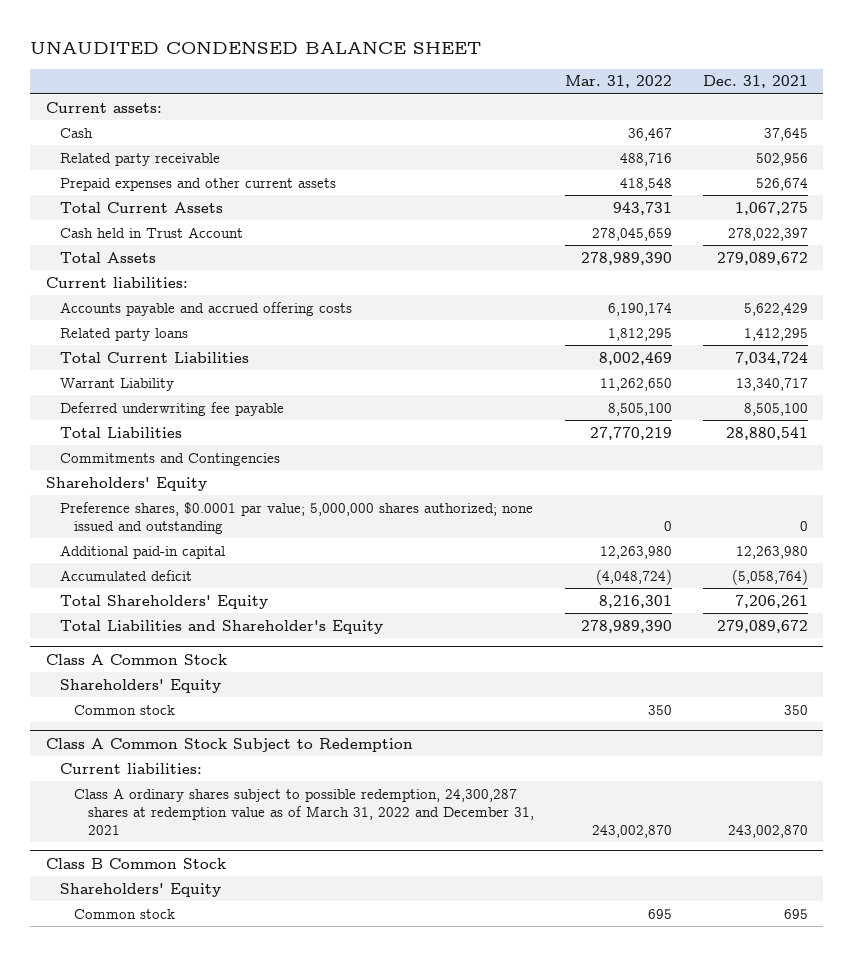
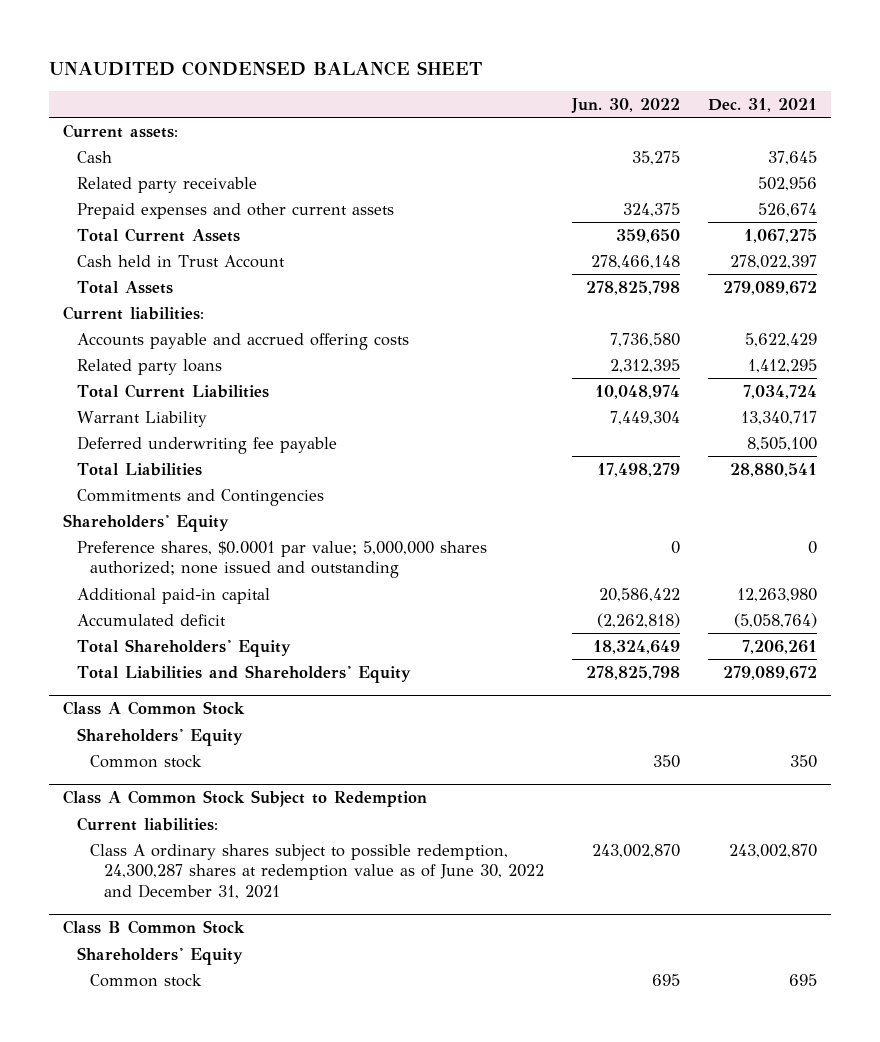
- | Mar. 31, 2022 | Dec. 31, 2021
+ | Jun. 30, 2022 | Dec. 31, 2021
- Total Liabilities and Shareholder's Equity | 278,989,390 | 279,089,672
+ Total Liabilities and Shareholders' Equity | 278,825,798 | 279,089,672
@ Class A Common Stock Subject to Redemption
- Class A ordinary shares subject to possible redemption, 24,300,287 shares at redemption value as of March 31, 2022 and December 31, 2021 | 243,002,870 | 243,002,870
+ Class A ordinary shares subject to possible redemption, 24,300,287 shares at redemption value as of June 30, 2022 and December 31, 2021 | 243,002,870 | 243,002,870

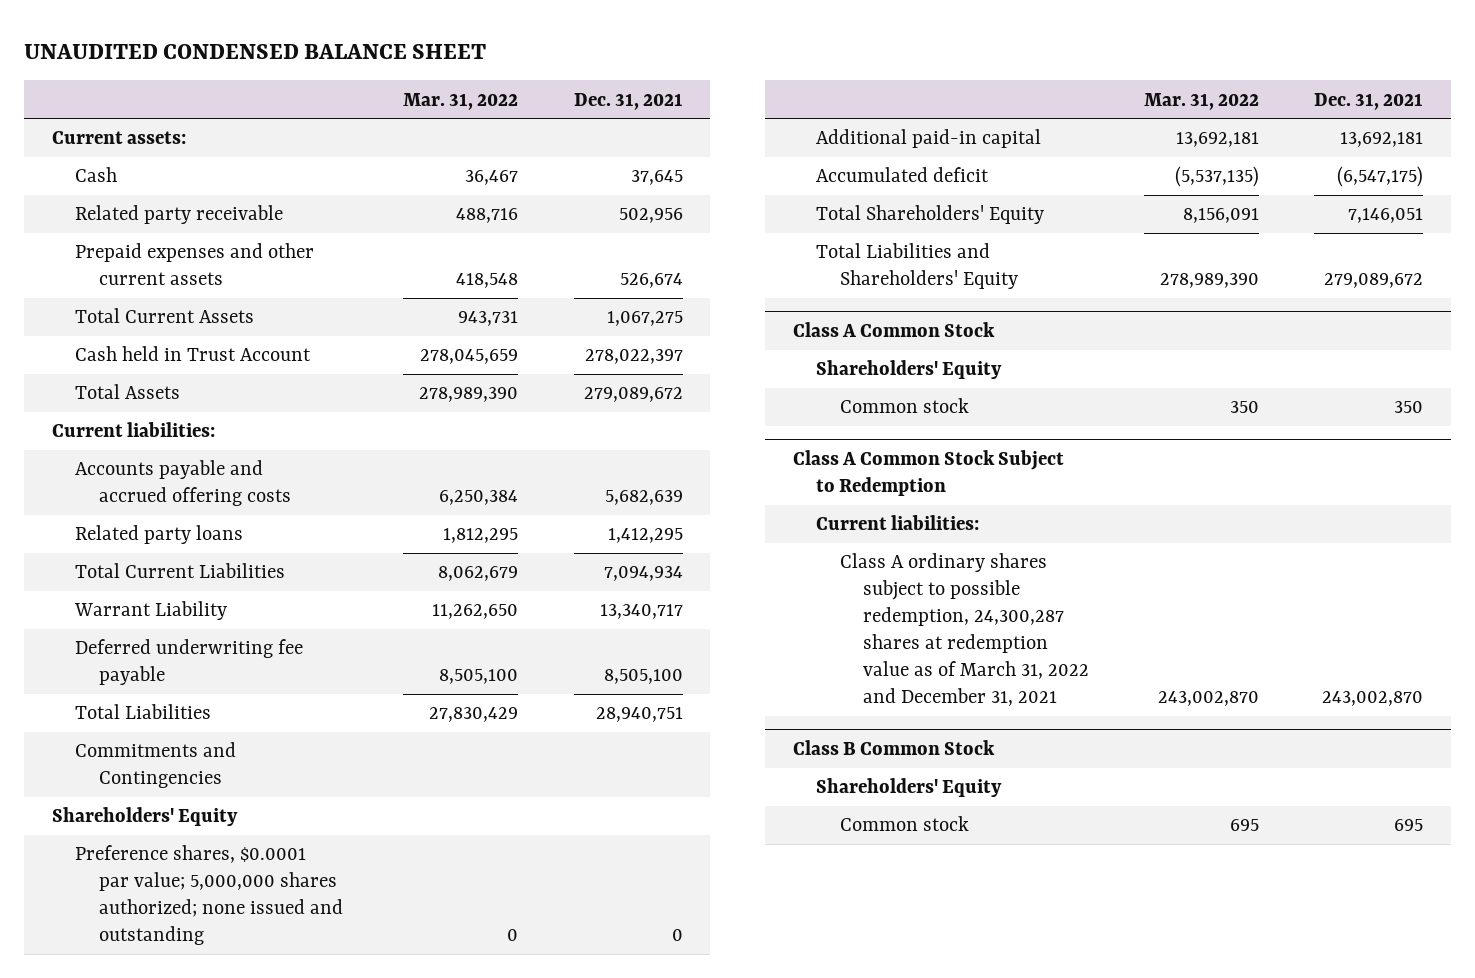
- | Jun. 30, 2022 | Dec. 31, 2021
+ | Mar. 31, 2022 | Dec. 31, 2021
- Accounts payable and accrued offering costs | 7,736,580 | 5,622,429
+ Accounts payable and accrued offering costs | 6,250,384 | 5,682,639
- Total Current Liabilities | 10,048,974 | 7,034,724
+ Total Current Liabilities | 8,062,679 | 7,094,934
- Total Liabilities | 17,498,279 | 28,880,541
+ Total Liabilities | 27,830,429 | 28,940,751
- Additional paid-in capital | 20,586,422 | 12,263,980
- Accumulated deficit | (2,262,818) | (5,058,764)
- Total Shareholders' Equity | 18,324,649 | 7,206,261
+ Additional paid-in capital | 13,692,181 | 13,692,181
+ Accumulated deficit | (5,537,135) | (6,547,175)
+ Total Shareholders' Equity | 8,156,091 | 7,146,051
@ Class A Common Stock Subject to Redemption
- Class A ordinary shares subject to possible redemption, 24,300,287 shares at redemption value as of June 30, 2022 and December 31, 2021 | 243,002,870 | 243,002,870
+ Class A ordinary shares subject to possible redemption, 24,300,287 shares at redemption value as of March 31, 2022 and December 31, 2021 | 243,002,870 | 243,002,870

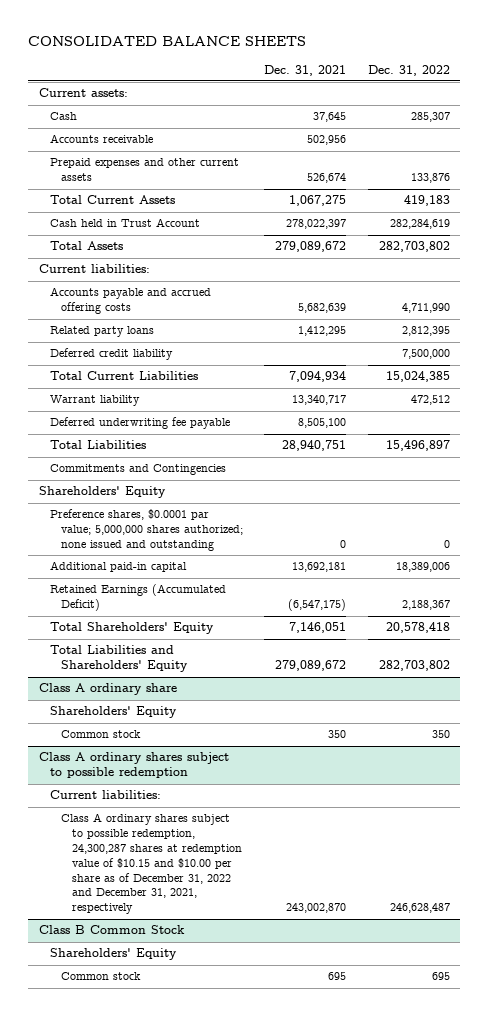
- UNAUDITED CONDENSED BALANCE SHEET
+ CONSOLIDATED BALANCE SHEETS
- | Mar. 31, 2022 | Dec. 31, 2021
+ | Dec. 31, 2021 | Dec. 31, 2022
- Related party receivable | 488,716 | 502,956
+ Accounts receivable | 502,956 |
+ Deferred credit liability | | 7,500,000
- Warrant Liability | 11,262,650 | 13,340,717
+ Warrant liability | 13,340,717 | 472,512
- Accumulated deficit | (5,537,135) | (6,547,175)
+ Retained Earnings (Accumulated Deficit) | (6,547,175) | 2,188,367
- Class A Common Stock
+ Class A ordinary share
- Class A Common Stock Subject to Redemption
+ Class A ordinary shares subject to possible redemption
- Class A ordinary shares subject to possible redemption, 24,300,287 shares at redemption value as of March 31, 2022 and December 31, 2021 | 243,002,870 | 243,002,870
+ Class A ordinary shares subject to possible redemption, 24,300,287 shares at redemption value of $10.15 and $10.00 per share as of December 31, 2022 and December 31, 2021, respectively | 243,002,870 | 246,628,487

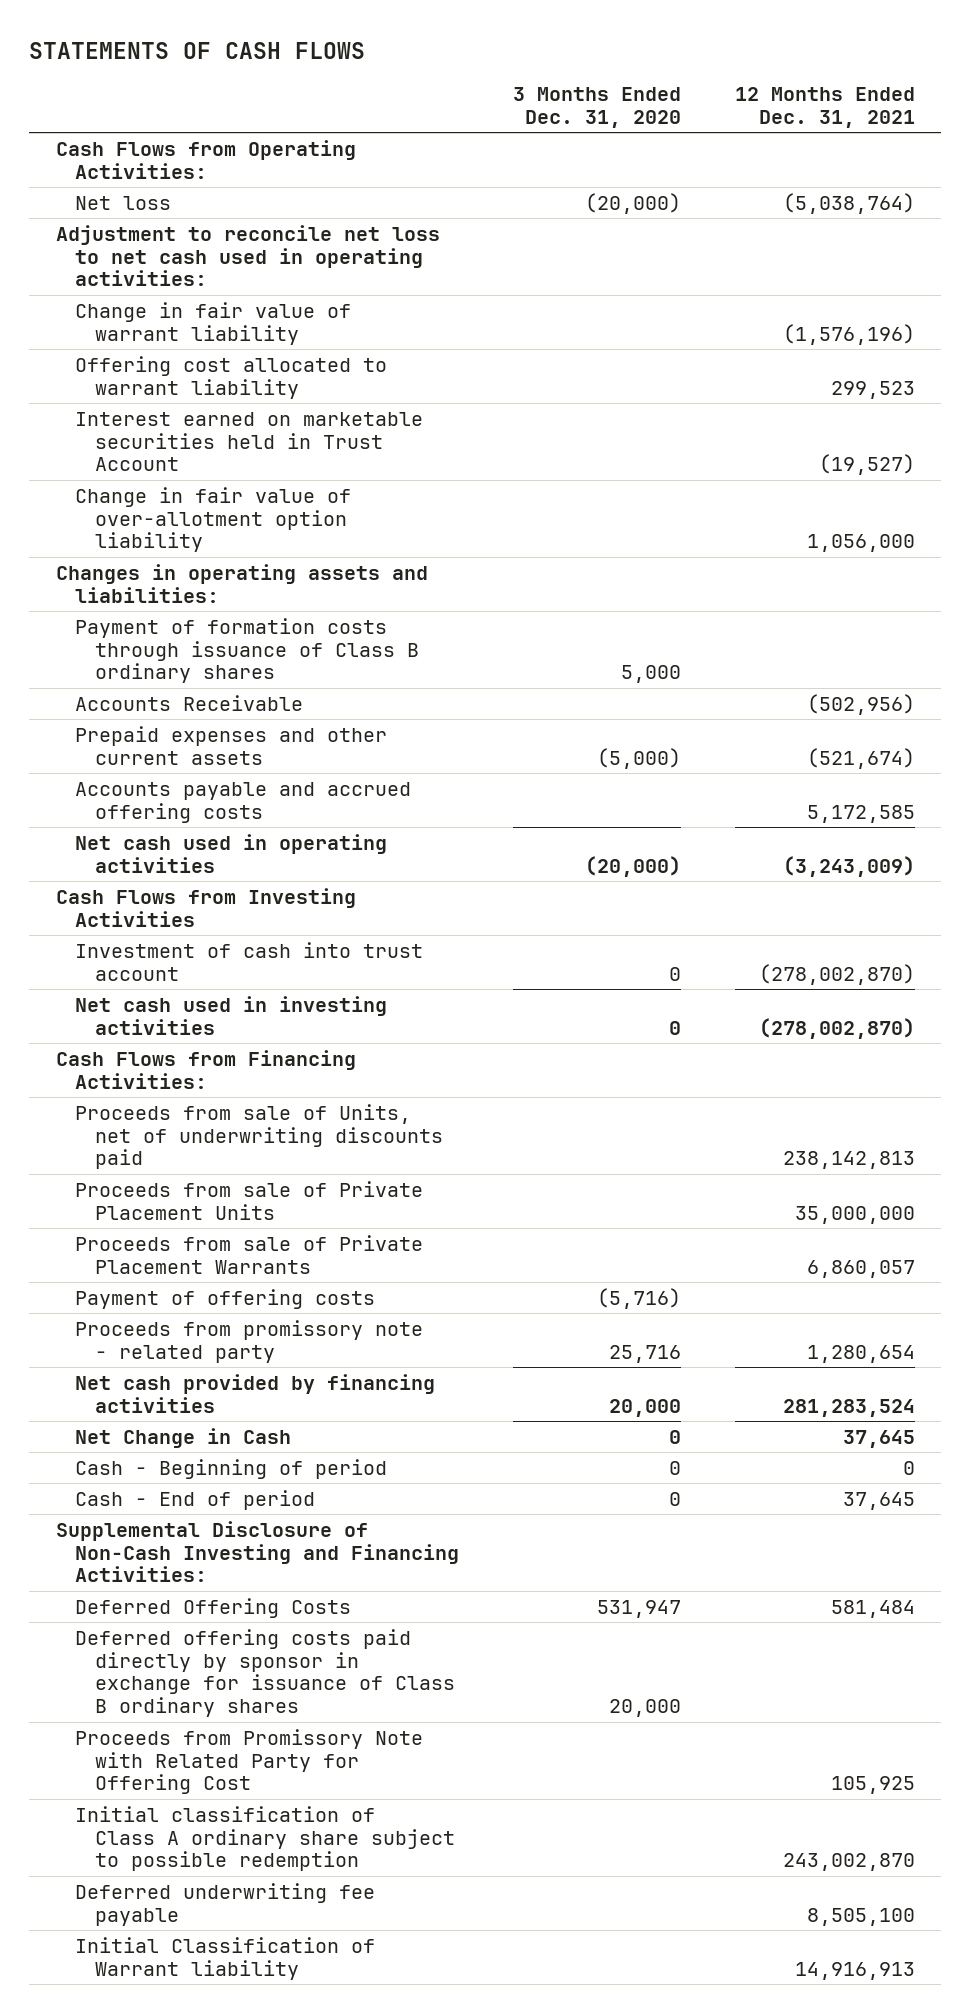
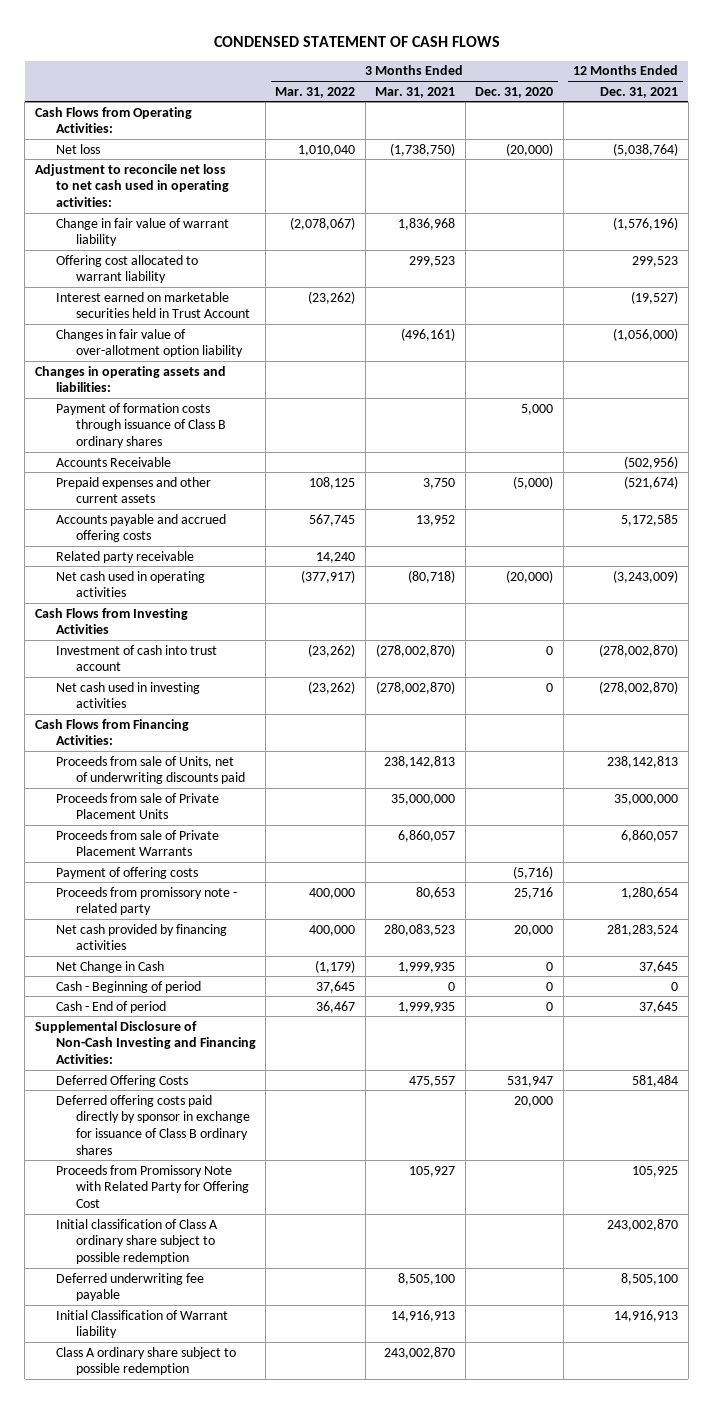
- STATEMENTS OF CASH FLOWS
+ CONDENSED STATEMENT OF CASH FLOWS
- | 3 Months Ended Dec. 31, 2020 | 12 Months Ended Dec. 31, 2021
+ | 3 Months Ended Mar. 31, 2022 | 3 Months Ended Mar. 31, 2021 | 3 Months Ended Dec. 31, 2020 | 12 Months Ended Dec. 31, 2021
- Change in fair value of over-allotment option liability | | 1,056,000
+ Changes in fair value of over-allotment option liability | | (496,161) | | (1,056,000)
+ Related party receivable | 14,240 | | |
+ Class A ordinary share subject to possible redemption | | 243,002,870 | |

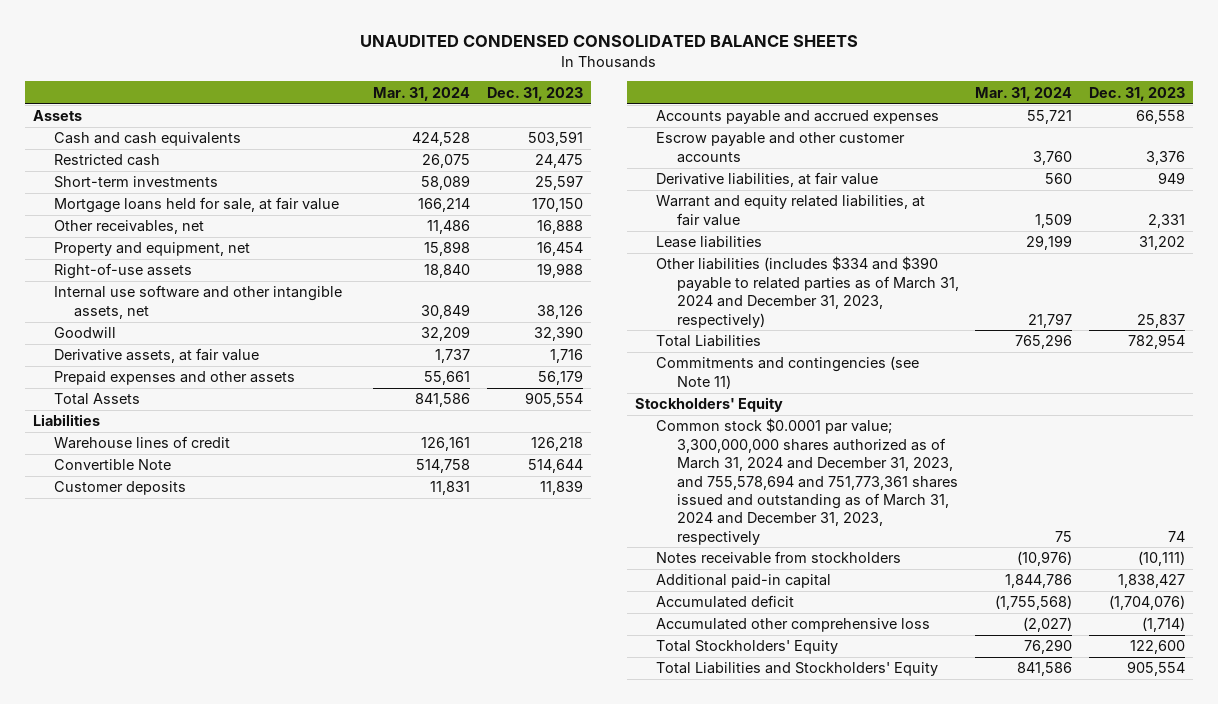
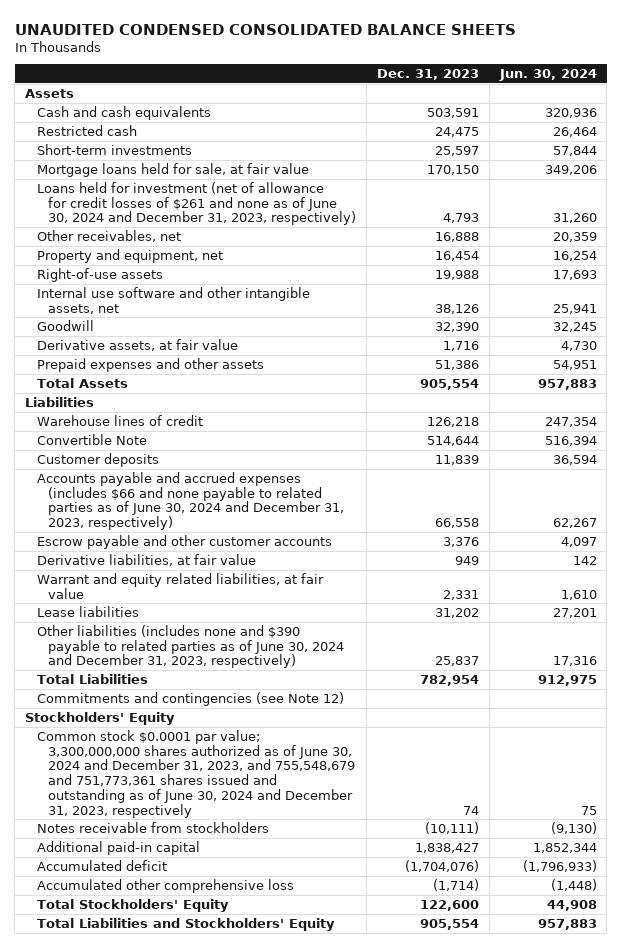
- | Mar. 31, 2024 | Dec. 31, 2023
+ | Dec. 31, 2023 | Jun. 30, 2024
+ Loans held for investment (net of allowance for credit losses of $261 and none as of June 30, 2024 and December 31, 2023, respectively) | 4,793 | 31,260
- Prepaid expenses and other assets | 55,661 | 56,179
+ Prepaid expenses and other assets | 51,386 | 54,951
- Accounts payable and accrued expenses | 55,721 | 66,558
+ Accounts payable and accrued expenses (includes $66 and none payable to related parties as of June 30, 2024 and December 31, 2023, respectively) | 66,558 | 62,267
- Other liabilities (includes $334 and $390 payable to related parties as of March 31, 2024 and December 31, 2023, respectively) | 21,797 | 25,837
+ Other liabilities (includes none and $390 payable to related parties as of June 30, 2024 and December 31, 2023, respectively) | 25,837 | 17,316
- Commitments and contingencies (see Note 11)
+ Commitments and contingencies (see Note 12)
- Common stock $0.0001 par value; 3,300,000,000 shares authorized as of March 31, 2024 and December 31, 2023, and 755,578,694 and 751,773,361 shares issued and outstanding as of March 31, 2024 and December 31, 2023, respectively | 75 | 74
+ Common stock $0.0001 par value; 3,300,000,000 shares authorized as of June 30, 2024 and December 31, 2023, and 755,548,679 and 751,773,361 shares issued and outstanding as of June 30, 2024 and December 31, 2023, respectively | 74 | 75

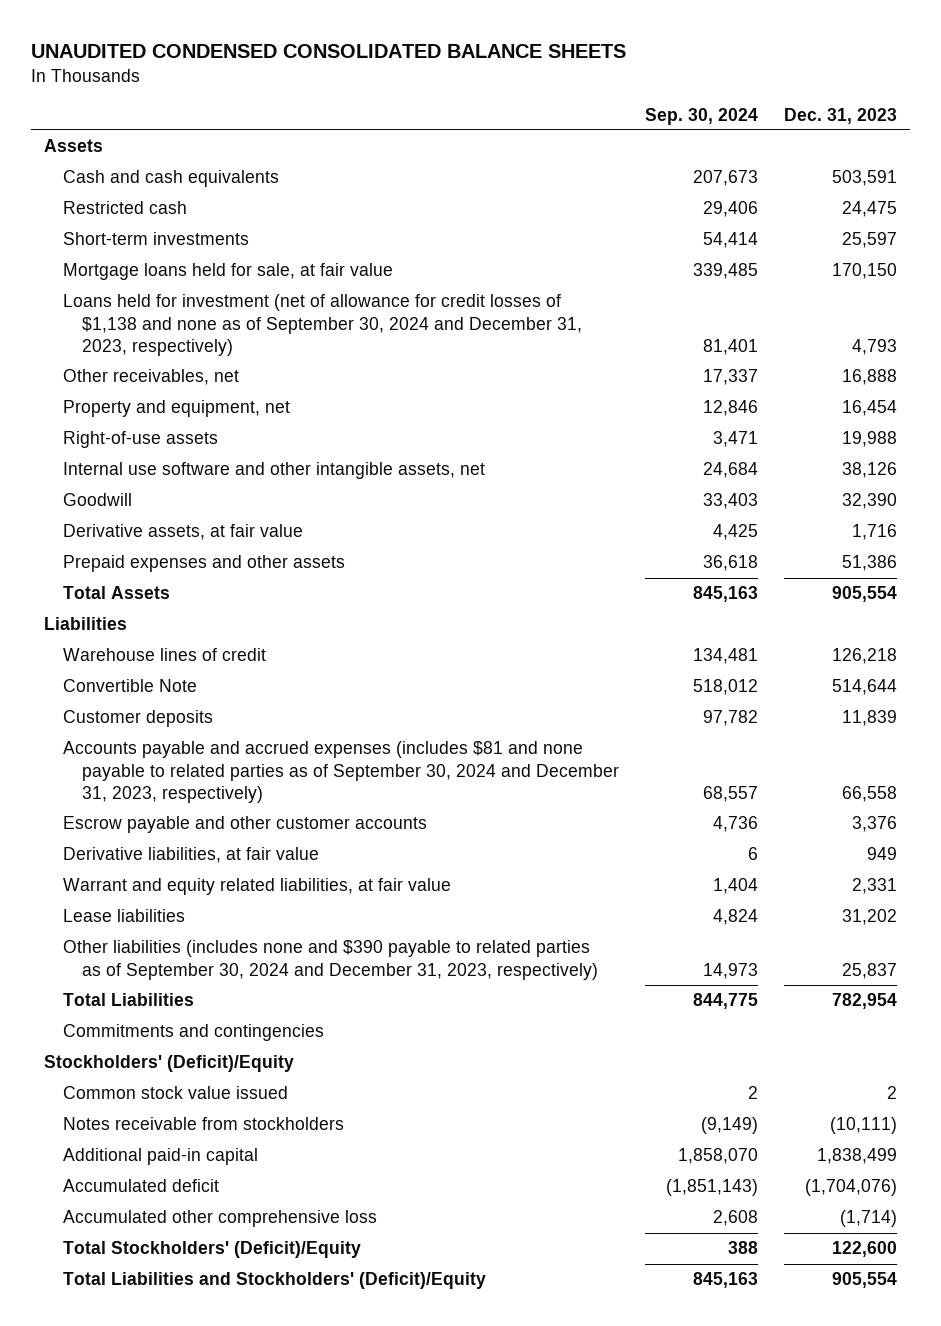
- | Dec. 31, 2023 | Jun. 30, 2024
+ | Sep. 30, 2024 | Dec. 31, 2023
- Loans held for investment (net of allowance for credit losses of $261 and none as of June 30, 2024 and December 31, 2023, respectively) | 4,793 | 31,260
+ Loans held for investment (net of allowance for credit losses of $1,138 and none as of September 30, 2024 and December 31, 2023, respectively) | 81,401 | 4,793
- Accounts payable and accrued expenses (includes $66 and none payable to related parties as of June 30, 2024 and December 31, 2023, respectively) | 66,558 | 62,267
+ Accounts payable and accrued expenses (includes $81 and none payable to related parties as of September 30, 2024 and December 31, 2023, respectively) | 68,557 | 66,558
- Other liabilities (includes none and $390 payable to related parties as of June 30, 2024 and December 31, 2023, respectively) | 25,837 | 17,316
+ Other liabilities (includes none and $390 payable to related parties as of September 30, 2024 and December 31, 2023, respectively) | 14,973 | 25,837
- Commitments and contingencies (see Note 12)
- Stockholders' Equity
- Common stock $0.0001 par value; 3,300,000,000 shares authorized as of June 30, 2024 and December 31, 2023, and 755,548,679 and 751,773,361 shares issued and outstanding as of June 30, 2024 and December 31, 2023, respectively | 74 | 75
+ Commitments and contingencies
+ Stockholders' (Deficit)/Equity
+ Common stock value issued | 2 | 2
- Additional paid-in capital | 1,838,427 | 1,852,344
+ Additional paid-in capital | 1,858,070 | 1,838,499
- Total Stockholders' Equity | 122,600 | 44,908
- Total Liabilities and Stockholders' Equity | 905,554 | 957,883
+ Total Stockholders' (Deficit)/Equity | 388 | 122,600
+ Total Liabilities and Stockholders' (Deficit)/Equity | 845,163 | 905,554

